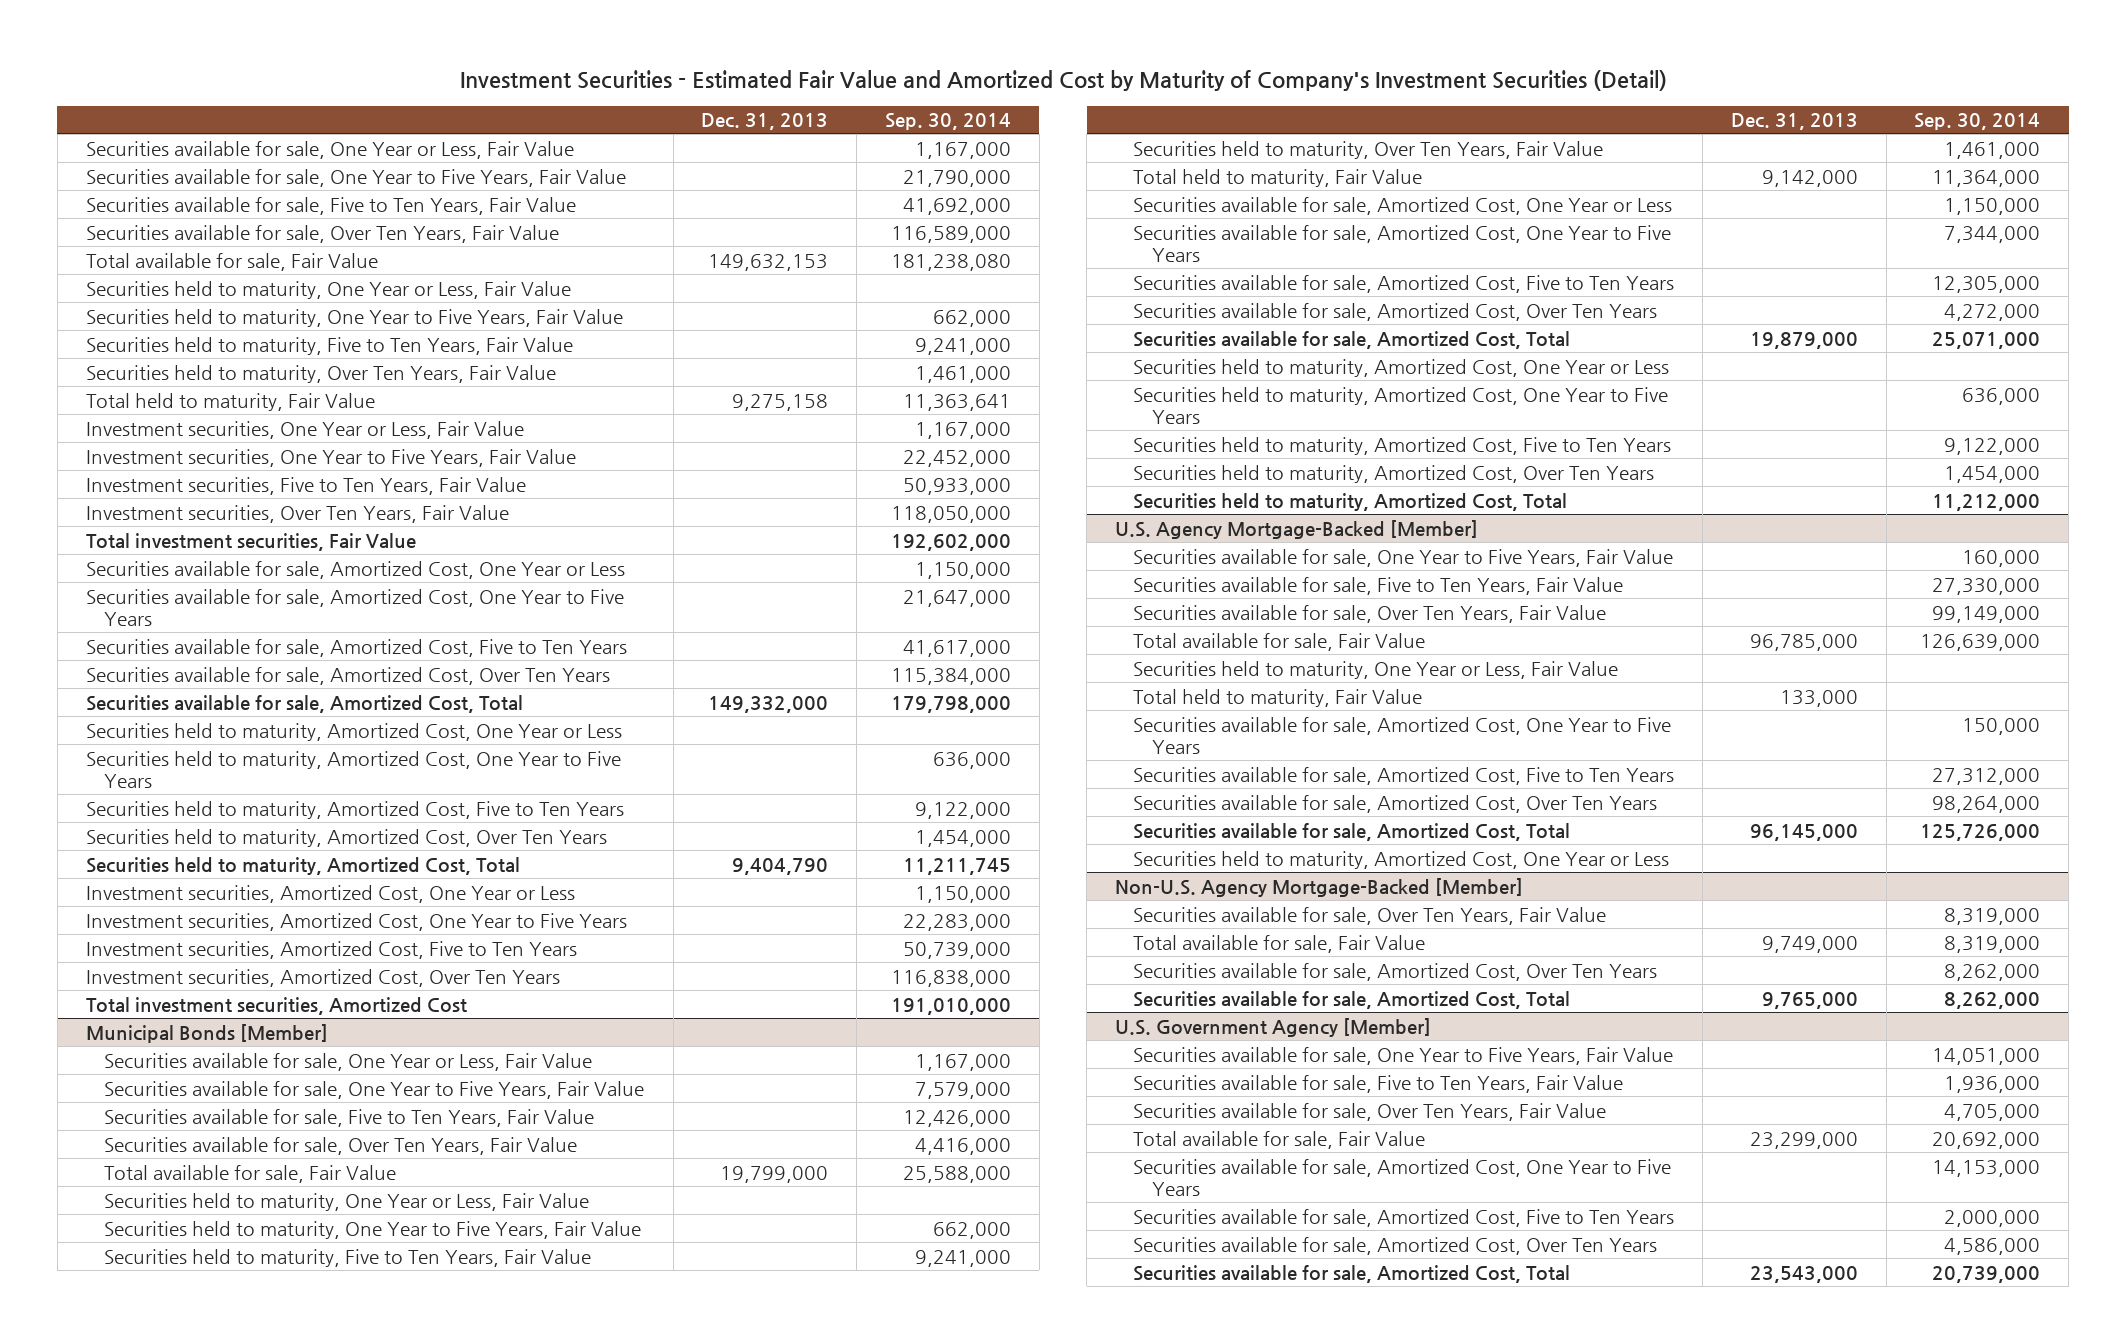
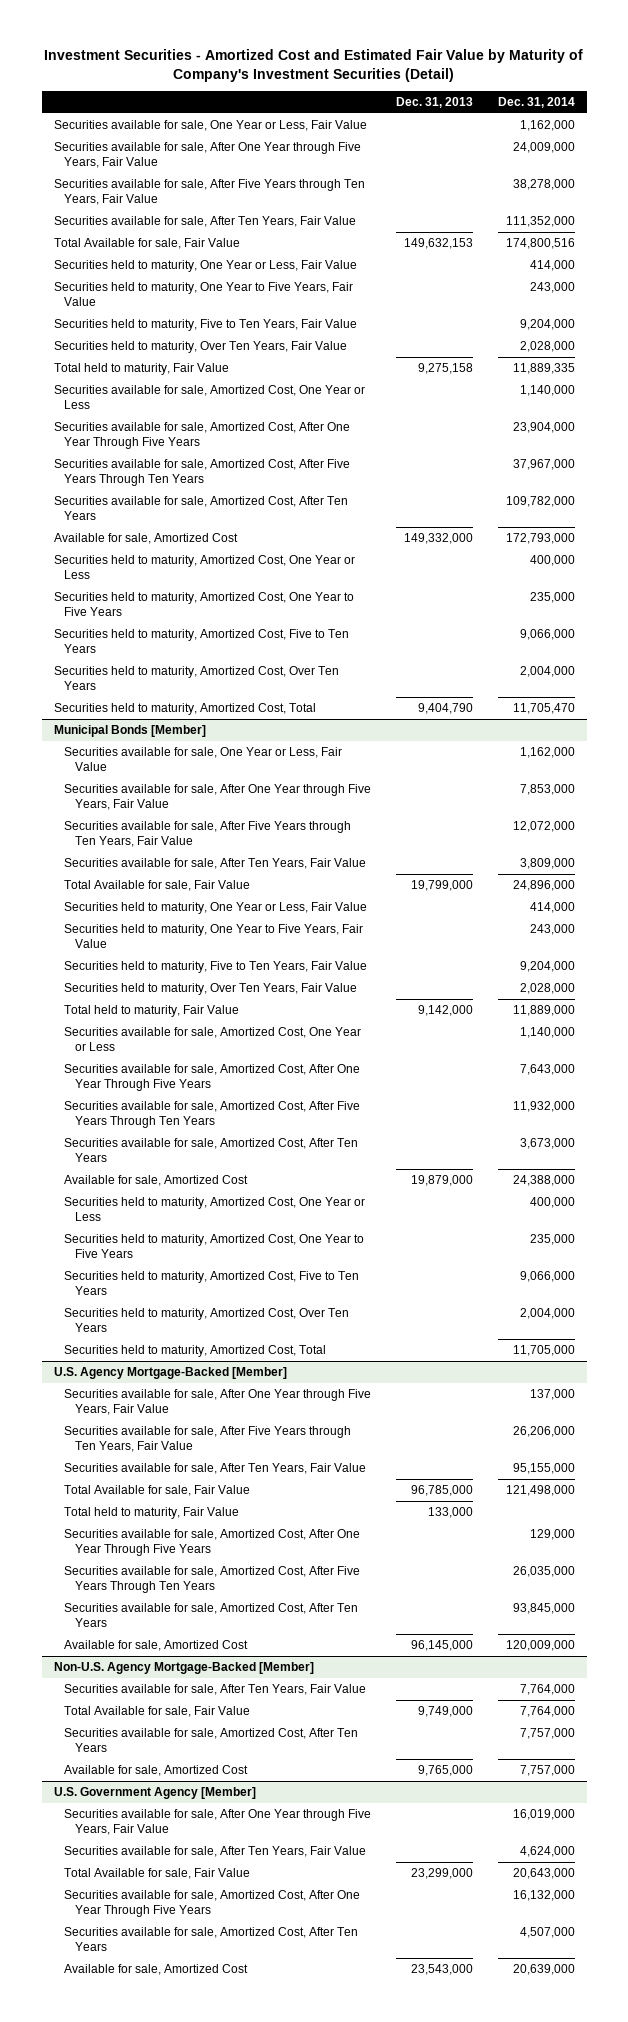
- Investment Securities - Estimated Fair Value and Amortized Cost by Maturity of Company's Investment Securities (Detail)
+ Investment Securities - Amortized Cost and Estimated Fair Value by Maturity of Company's Investment Securities (Detail)
- | Dec. 31, 2013 | Sep. 30, 2014
+ | Dec. 31, 2013 | Dec. 31, 2014
- Securities available for sale, One Year to Five Years, Fair Value | | 21,790,000
- Securities available for sale, Five to Ten Years, Fair Value | | 41,692,000
- Securities available for sale, Over Ten Years, Fair Value | | 116,589,000
- Total available for sale, Fair Value | 149,632,153 | 181,238,080
+ Securities available for sale, After One Year through Five Years, Fair Value | | 24,009,000
+ Securities available for sale, After Five Years through Ten Years, Fair Value | | 38,278,000
+ Securities available for sale, After Ten Years, Fair Value | | 111,352,000
+ Total Available for sale, Fair Value | 149,632,153 | 174,800,516
- Investment securities, One Year or Less, Fair Value | | 1,167,000
- Investment securities, One Year to Five Years, Fair Value | | 22,452,000
- Investment securities, Five to Ten Years, Fair Value | | 50,933,000
- Investment securities, Over Ten Years, Fair Value | | 118,050,000
- Total investment securities, Fair Value | | 192,602,000
- Securities available for sale, Amortized Cost, One Year to Five Years | | 21,647,000
- Securities available for sale, Amortized Cost, Five to Ten Years | | 41,617,000
- Securities available for sale, Amortized Cost, Over Ten Years | | 115,384,000
- Securities available for sale, Amortized Cost, Total | 149,332,000 | 179,798,000
+ Securities available for sale, Amortized Cost, After One Year Through Five Years | | 23,904,000
+ Securities available for sale, Amortized Cost, After Five Years Through Ten Years | | 37,967,000
+ Securities available for sale, Amortized Cost, After Ten Years | | 109,782,000
+ Available for sale, Amortized Cost | 149,332,000 | 172,793,000
- Investment securities, Amortized Cost, One Year or Less | | 1,150,000
- Investment securities, Amortized Cost, One Year to Five Years | | 22,283,000
- Investment securities, Amortized Cost, Five to Ten Years | | 50,739,000
- Investment securities, Amortized Cost, Over Ten Years | | 116,838,000
- Total investment securities, Amortized Cost | | 191,010,000
@ Municipal Bonds [Member]
- Securities available for sale, One Year to Five Years, Fair Value | | 7,579,000
- Securities available for sale, Five to Ten Years, Fair Value | | 12,426,000
- Securities available for sale, Over Ten Years, Fair Value | | 4,416,000
- Total available for sale, Fair Value | 19,799,000 | 25,588,000
+ Securities available for sale, After One Year through Five Years, Fair Value | | 7,853,000
+ Securities available for sale, After Five Years through Ten Years, Fair Value | | 12,072,000
+ Securities available for sale, After Ten Years, Fair Value | | 3,809,000
+ Total Available for sale, Fair Value | 19,799,000 | 24,896,000
- Securities available for sale, Amortized Cost, One Year to Five Years | | 7,344,000
- Securities available for sale, Amortized Cost, Five to Ten Years | | 12,305,000
- Securities available for sale, Amortized Cost, Over Ten Years | | 4,272,000
- Securities available for sale, Amortized Cost, Total | 19,879,000 | 25,071,000
+ Securities available for sale, Amortized Cost, After One Year Through Five Years | | 7,643,000
+ Securities available for sale, Amortized Cost, After Five Years Through Ten Years | | 11,932,000
+ Securities available for sale, Amortized Cost, After Ten Years | | 3,673,000
+ Available for sale, Amortized Cost | 19,879,000 | 24,388,000
@ U.S. Agency Mortgage-Backed [Member]
- Securities available for sale, One Year to Five Years, Fair Value | | 160,000
- Securities available for sale, Five to Ten Years, Fair Value | | 27,330,000
- Securities available for sale, Over Ten Years, Fair Value | | 99,149,000
- Total available for sale, Fair Value | 96,785,000 | 126,639,000
- Securities held to maturity, One Year or Less, Fair Value
+ Securities available for sale, After One Year through Five Years, Fair Value | | 137,000
+ Securities available for sale, After Five Years through Ten Years, Fair Value | | 26,206,000
+ Securities available for sale, After Ten Years, Fair Value | | 95,155,000
+ Total Available for sale, Fair Value | 96,785,000 | 121,498,000
- Securities available for sale, Amortized Cost, One Year to Five Years | | 150,000
- Securities available for sale, Amortized Cost, Five to Ten Years | | 27,312,000
- Securities available for sale, Amortized Cost, Over Ten Years | | 98,264,000
- Securities available for sale, Amortized Cost, Total | 96,145,000 | 125,726,000
- Securities held to maturity, Amortized Cost, One Year or Less
+ Securities available for sale, Amortized Cost, After One Year Through Five Years | | 129,000
+ Securities available for sale, Amortized Cost, After Five Years Through Ten Years | | 26,035,000
+ Securities available for sale, Amortized Cost, After Ten Years | | 93,845,000
+ Available for sale, Amortized Cost | 96,145,000 | 120,009,000
@ Non-U.S. Agency Mortgage-Backed [Member]
- Securities available for sale, Over Ten Years, Fair Value | | 8,319,000
- Total available for sale, Fair Value | 9,749,000 | 8,319,000
- Securities available for sale, Amortized Cost, Over Ten Years | | 8,262,000
- Securities available for sale, Amortized Cost, Total | 9,765,000 | 8,262,000
+ Securities available for sale, After Ten Years, Fair Value | | 7,764,000
+ Total Available for sale, Fair Value | 9,749,000 | 7,764,000
+ Securities available for sale, Amortized Cost, After Ten Years | | 7,757,000
+ Available for sale, Amortized Cost | 9,765,000 | 7,757,000
@ U.S. Government Agency [Member]
- Securities available for sale, One Year to Five Years, Fair Value | | 14,051,000
- Securities available for sale, Five to Ten Years, Fair Value | | 1,936,000
- Securities available for sale, Over Ten Years, Fair Value | | 4,705,000
- Total available for sale, Fair Value | 23,299,000 | 20,692,000
- Securities available for sale, Amortized Cost, One Year to Five Years | | 14,153,000
- Securities available for sale, Amortized Cost, Five to Ten Years | | 2,000,000
- Securities available for sale, Amortized Cost, Over Ten Years | | 4,586,000
- Securities available for sale, Amortized Cost, Total | 23,543,000 | 20,739,000
+ Securities available for sale, After One Year through Five Years, Fair Value | | 16,019,000
+ Securities available for sale, After Ten Years, Fair Value | | 4,624,000
+ Total Available for sale, Fair Value | 23,299,000 | 20,643,000
+ Securities available for sale, Amortized Cost, After One Year Through Five Years | | 16,132,000
+ Securities available for sale, Amortized Cost, After Ten Years | | 4,507,000
+ Available for sale, Amortized Cost | 23,543,000 | 20,639,000

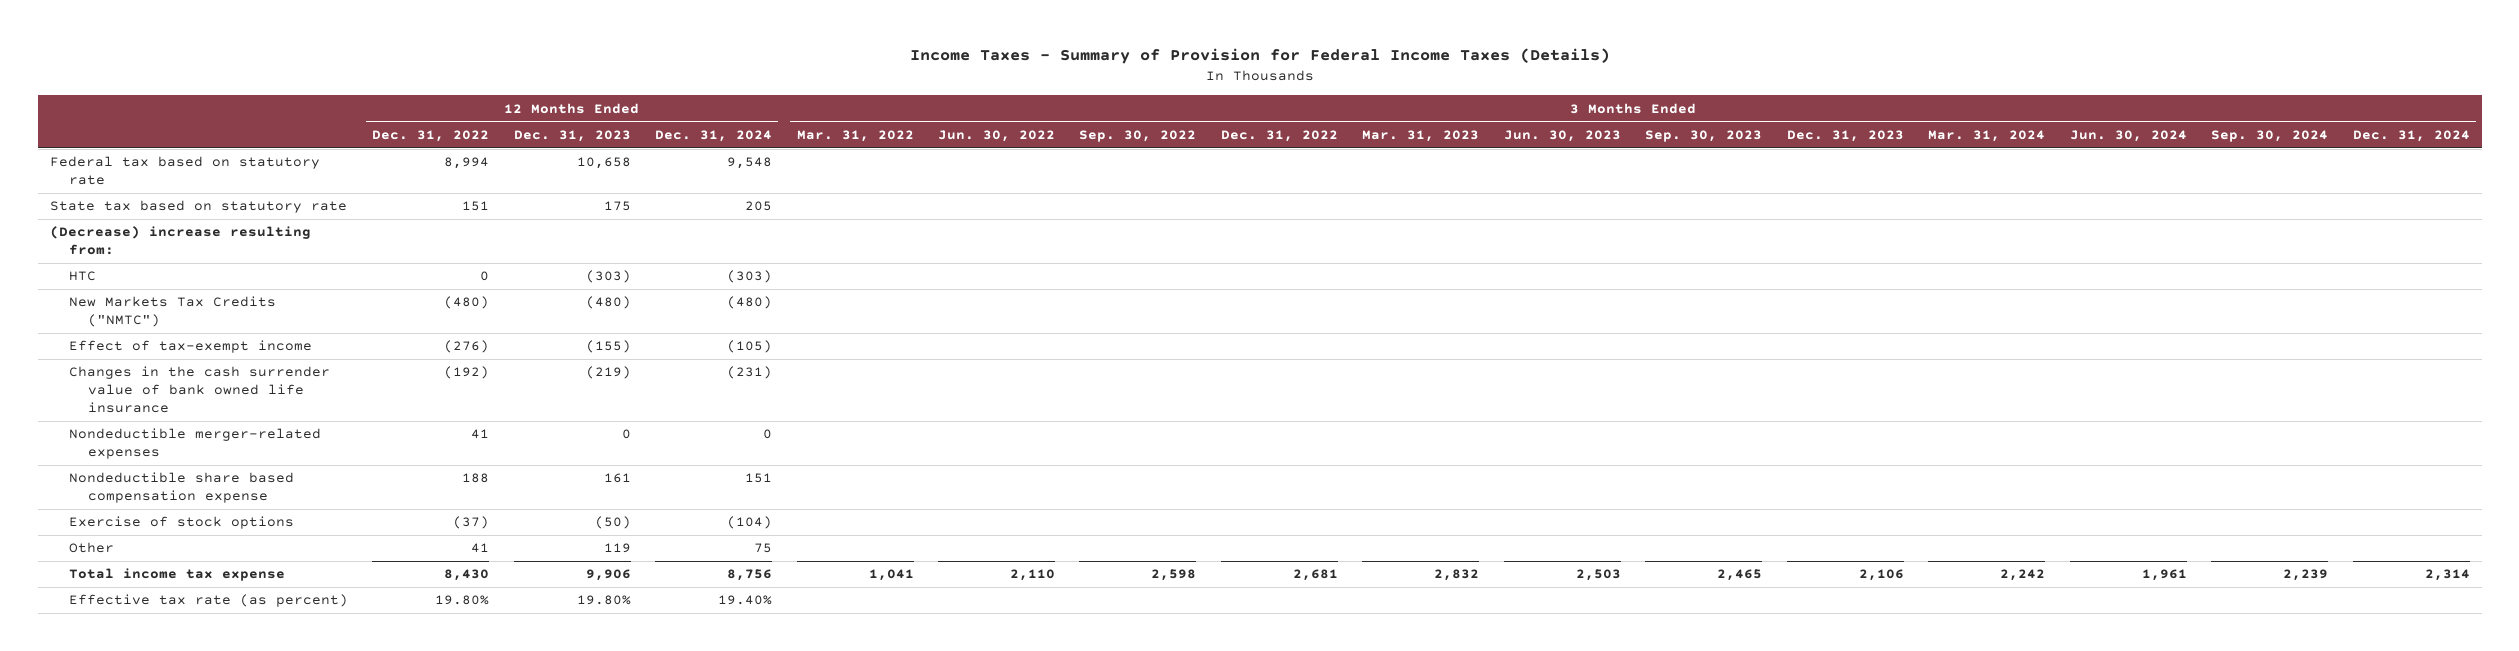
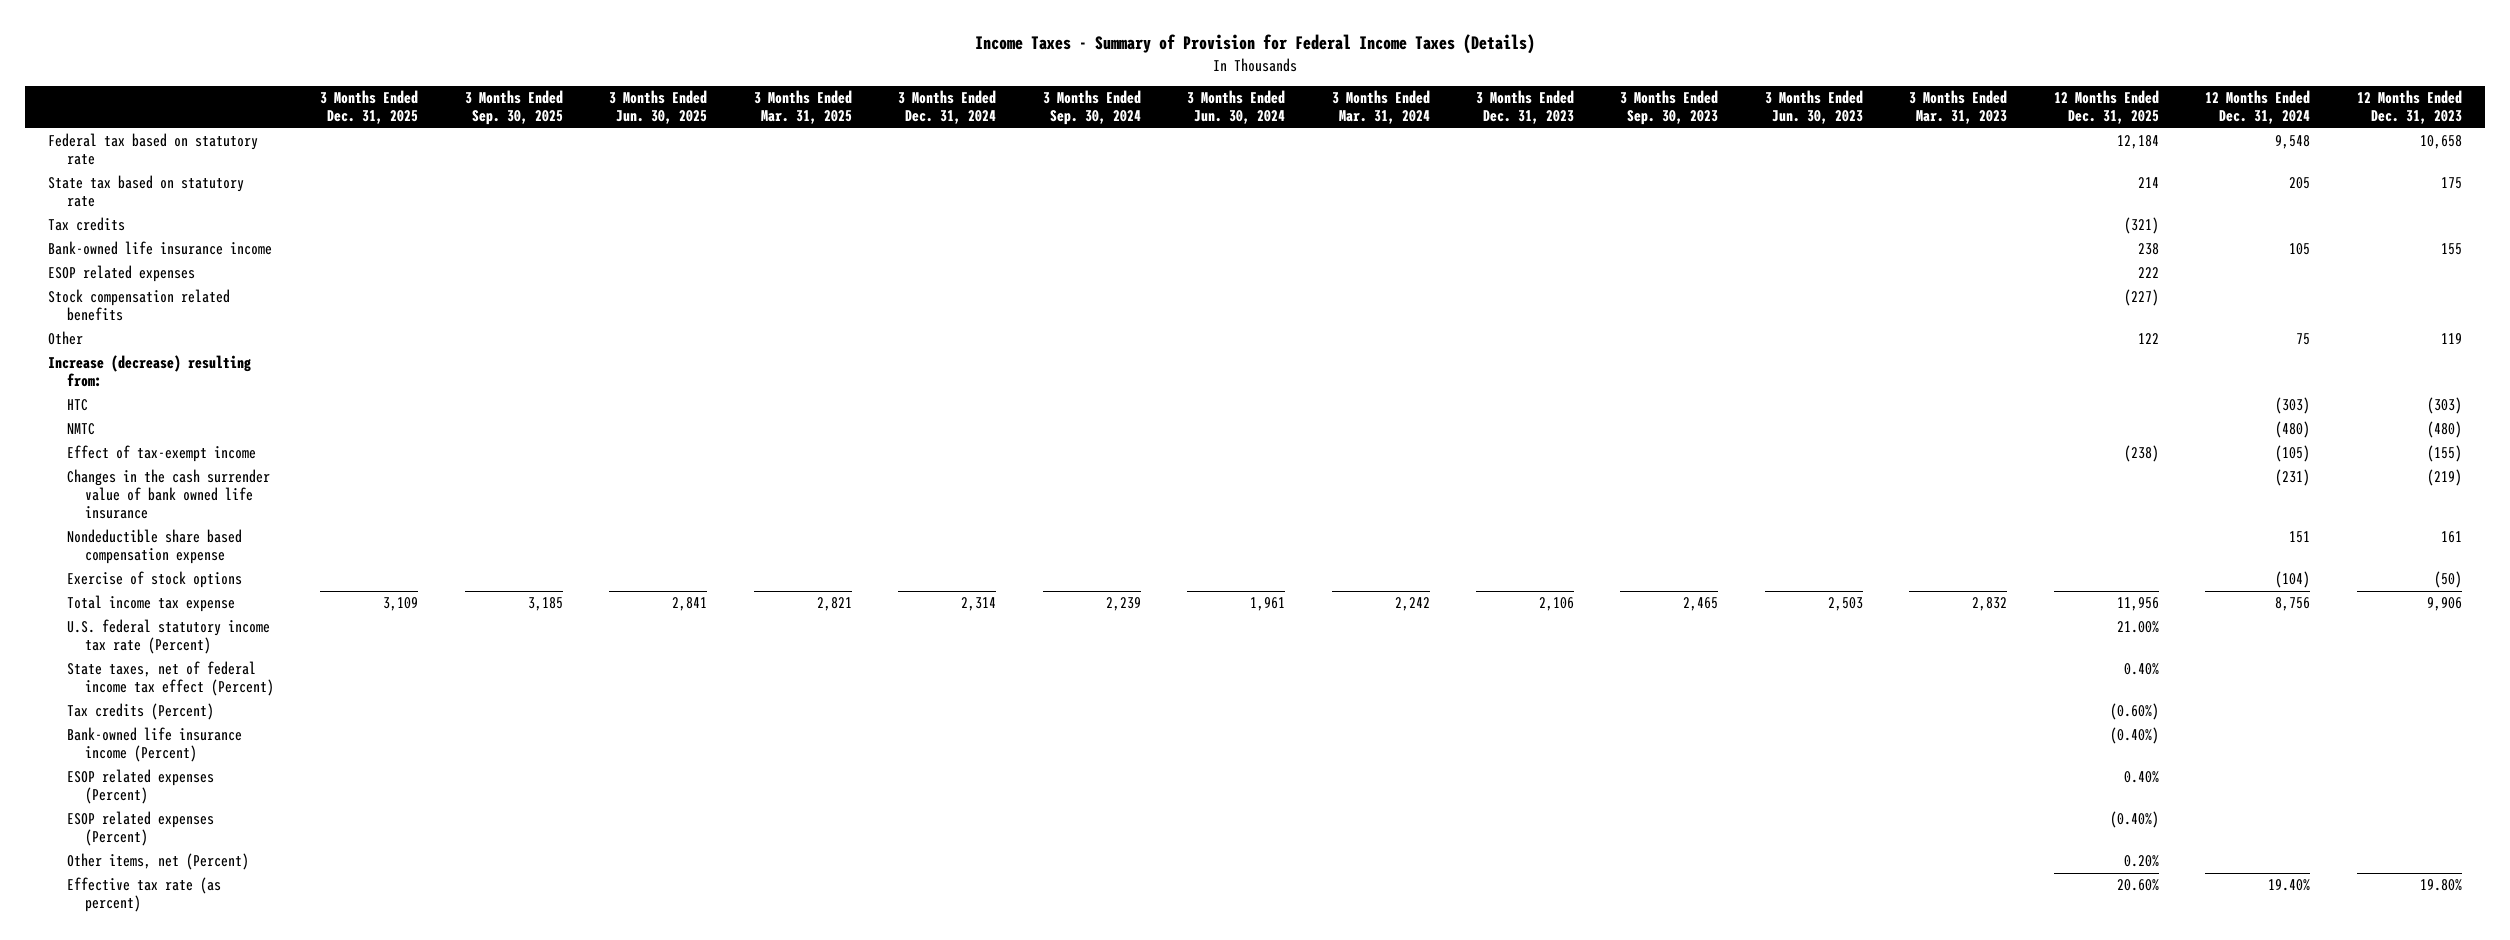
- | 12 Months Ended Dec. 31, 2022 | 12 Months Ended Dec. 31, 2023 | 12 Months Ended Dec. 31, 2024 | 3 Months Ended Mar. 31, 2022 | 3 Months Ended Jun. 30, 2022 | 3 Months Ended Sep. 30, 2022 | 3 Months Ended Dec. 31, 2022 | 3 Months Ended Mar. 31, 2023 | 3 Months Ended Jun. 30, 2023 | 3 Months Ended Sep. 30, 2023 | 3 Months Ended Dec. 31, 2023 | 3 Months Ended Mar. 31, 2024 | 3 Months Ended Jun. 30, 2024 | 3 Months Ended Sep. 30, 2024 | 3 Months Ended Dec. 31, 2024
+ | 3 Months Ended Dec. 31, 2025 | 3 Months Ended Sep. 30, 2025 | 3 Months Ended Jun. 30, 2025 | 3 Months Ended Mar. 31, 2025 | 3 Months Ended Dec. 31, 2024 | 3 Months Ended Sep. 30, 2024 | 3 Months Ended Jun. 30, 2024 | 3 Months Ended Mar. 31, 2024 | 3 Months Ended Dec. 31, 2023 | 3 Months Ended Sep. 30, 2023 | 3 Months Ended Jun. 30, 2023 | 3 Months Ended Mar. 31, 2023 | 12 Months Ended Dec. 31, 2025 | 12 Months Ended Dec. 31, 2024 | 12 Months Ended Dec. 31, 2023
- (Decrease) increase resulting from:
+ Tax credits | | | | | | | | | | | | | (321) | |
+ Bank-owned life insurance income | | | | | | | | | | | | | 238 | 105 | 155
+ ESOP related expenses | | | | | | | | | | | | | 222 | |
+ Stock compensation related benefits | | | | | | | | | | | | | (227) | |
moved up: Other | | | | | | | | | | | | | 122 | 75 | 119
+ Increase (decrease) resulting from:
- New Markets Tax Credits ("NMTC") | (480) | (480) | (480) | | | | | | | | | | | |
+ NMTC | | | | | | | | | | | | | | (480) | (480)
- Nondeductible merger-related expenses | 41 | 0 | 0 | | | | | | | | | | | |
+ U.S. federal statutory income tax rate (Percent) | | | | | | | | | | | | | 21.00% | |
+ State taxes, net of federal income tax effect (Percent) | | | | | | | | | | | | | 0.40% | |
+ Tax credits (Percent) | | | | | | | | | | | | | (0.60%) | |
+ Bank-owned life insurance income (Percent) | | | | | | | | | | | | | (0.40%) | |
+ ESOP related expenses (Percent) | | | | | | | | | | | | | 0.40% | |
+ ESOP related expenses (Percent) | | | | | | | | | | | | | (0.40%) | |
+ Other items, net (Percent) | | | | | | | | | | | | | 0.20% | |

